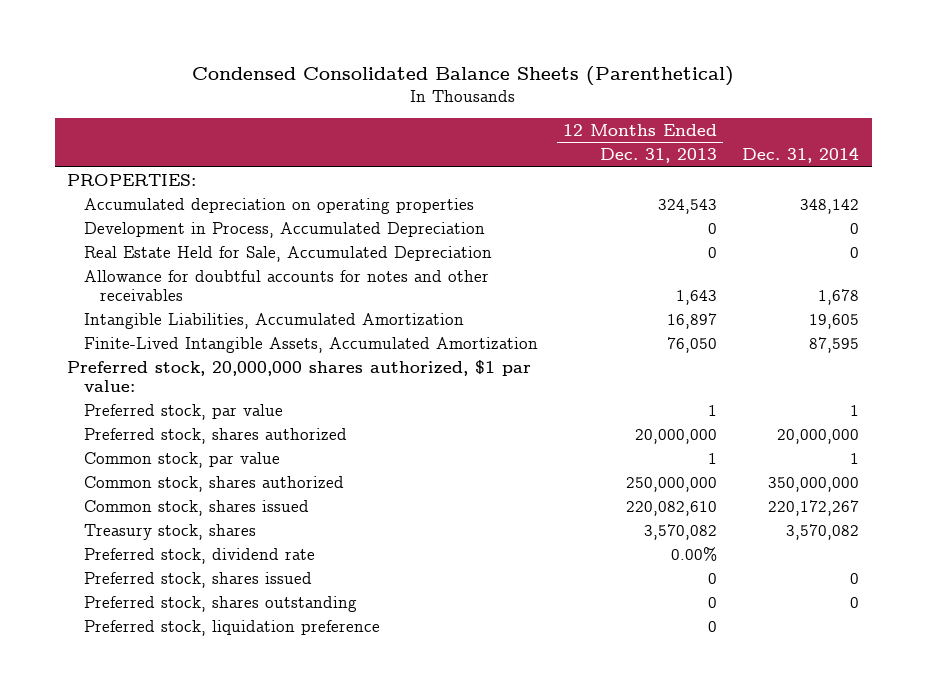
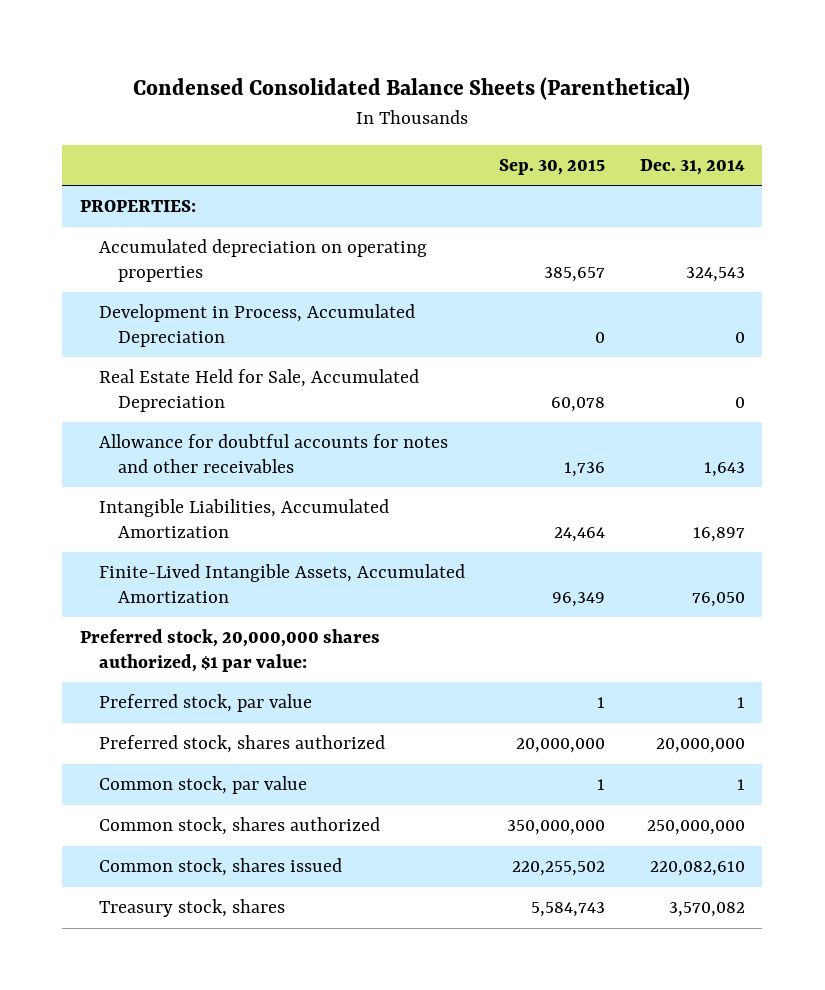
- | 12 Months Ended Dec. 31, 2013 | Dec. 31, 2014
+ | Sep. 30, 2015 | Dec. 31, 2014
- Accumulated depreciation on operating properties | 324,543 | 348,142
+ Accumulated depreciation on operating properties | 385,657 | 324,543
- Allowance for doubtful accounts for notes and other receivables | 1,643 | 1,678
- Intangible Liabilities, Accumulated Amortization | 16,897 | 19,605
- Finite-Lived Intangible Assets, Accumulated Amortization | 76,050 | 87,595
+ Allowance for doubtful accounts for notes and other receivables | 1,736 | 1,643
+ Intangible Liabilities, Accumulated Amortization | 24,464 | 16,897
+ Finite-Lived Intangible Assets, Accumulated Amortization | 96,349 | 76,050
- Common stock, shares authorized | 250,000,000 | 350,000,000
- Common stock, shares issued | 220,082,610 | 220,172,267
+ Common stock, shares authorized | 350,000,000 | 250,000,000
+ Common stock, shares issued | 220,255,502 | 220,082,610
- Preferred stock, dividend rate | 0.00% |
- Preferred stock, shares issued | 0 | 0
- Preferred stock, shares outstanding | 0 | 0
- Preferred stock, liquidation preference | 0 |

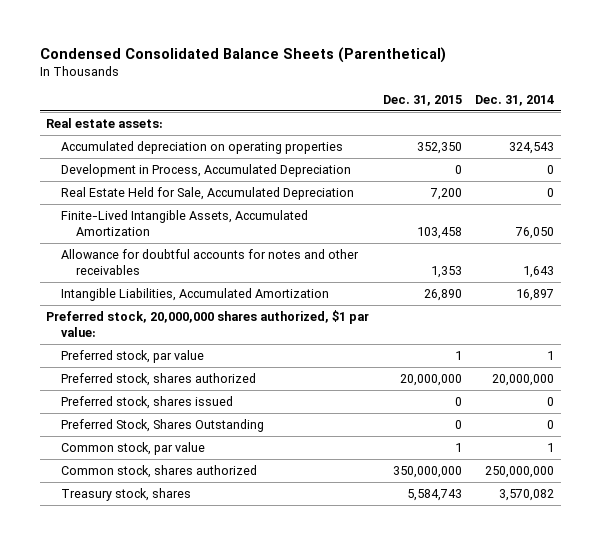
- | Sep. 30, 2015 | Dec. 31, 2014
+ | Dec. 31, 2015 | Dec. 31, 2014
- PROPERTIES:
+ Real estate assets:
moved up: Finite-Lived Intangible Assets, Accumulated Amortization | 103,458 | 76,050
+ Preferred stock, shares issued | 0 | 0
+ Preferred Stock, Shares Outstanding | 0 | 0
- Common stock, shares issued | 220,255,502 | 220,082,610

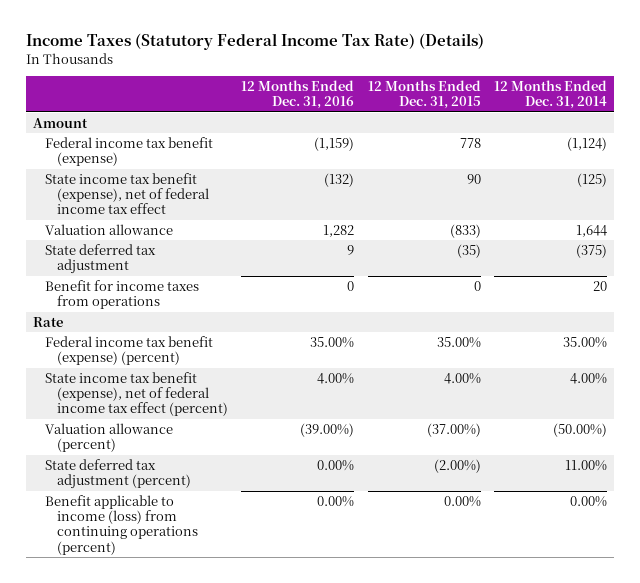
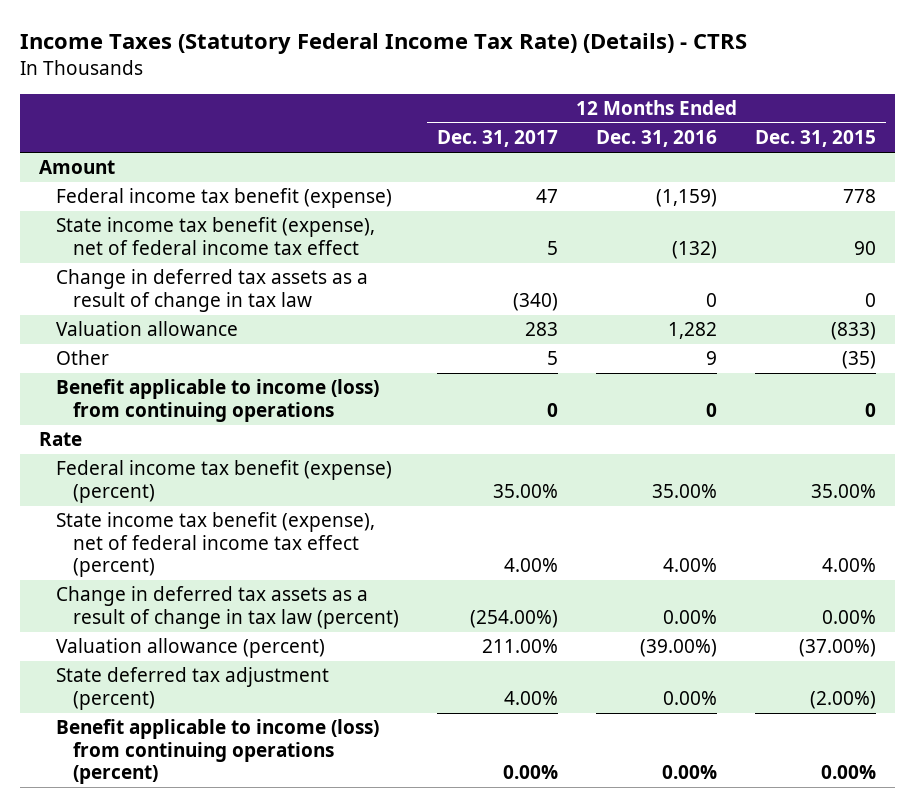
- Income Taxes (Statutory Federal Income Tax Rate) (Details)
+ Income Taxes (Statutory Federal Income Tax Rate) (Details) - CTRS
- | 12 Months Ended Dec. 31, 2016 | 12 Months Ended Dec. 31, 2015 | 12 Months Ended Dec. 31, 2014
+ | 12 Months Ended Dec. 31, 2017 | 12 Months Ended Dec. 31, 2016 | 12 Months Ended Dec. 31, 2015
+ Change in deferred tax assets as a result of change in tax law | (340) | 0 | 0
- State deferred tax adjustment | 9 | (35) | (375)
- Benefit for income taxes from operations | 0 | 0 | 20
+ Other | 5 | 9 | (35)
+ Benefit applicable to income (loss) from continuing operations | 0 | 0 | 0
+ Change in deferred tax assets as a result of change in tax law (percent) | (254.00%) | 0.00% | 0.00%

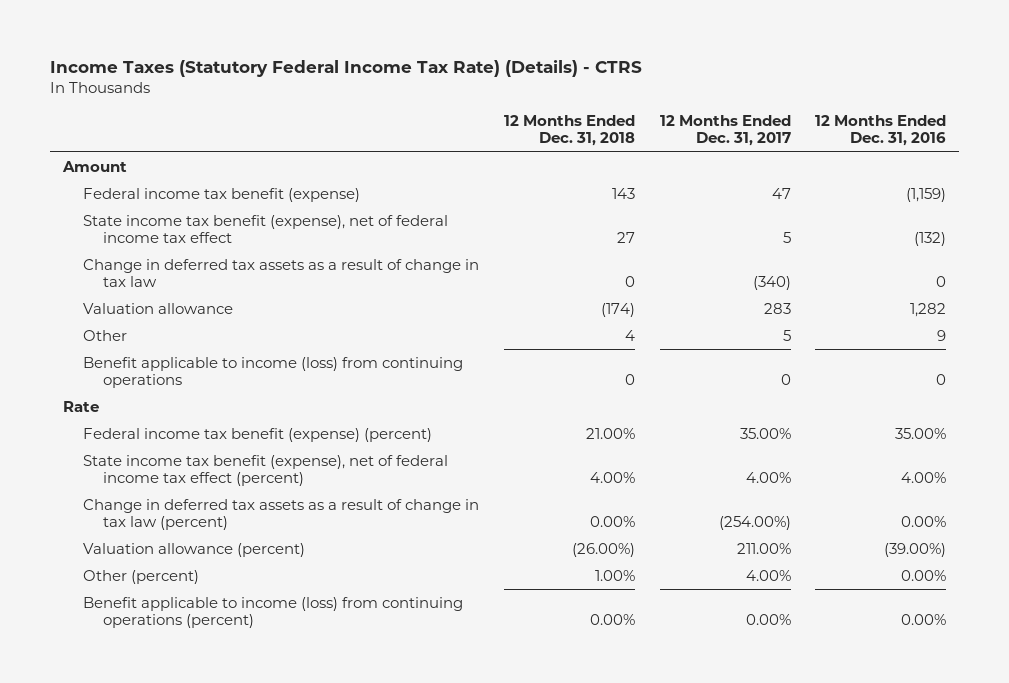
- | 12 Months Ended Dec. 31, 2017 | 12 Months Ended Dec. 31, 2016 | 12 Months Ended Dec. 31, 2015
+ | 12 Months Ended Dec. 31, 2018 | 12 Months Ended Dec. 31, 2017 | 12 Months Ended Dec. 31, 2016
- State deferred tax adjustment (percent) | 4.00% | 0.00% | (2.00%)
+ Other (percent) | 1.00% | 4.00% | 0.00%

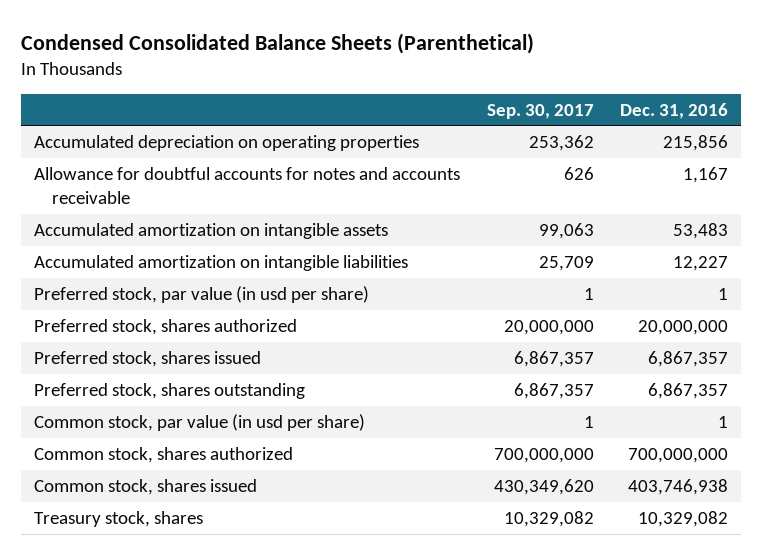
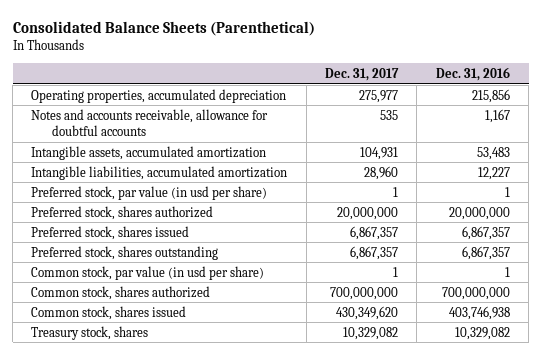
- Condensed Consolidated Balance Sheets (Parenthetical)
+ Consolidated Balance Sheets (Parenthetical)
- | Sep. 30, 2017 | Dec. 31, 2016
+ | Dec. 31, 2017 | Dec. 31, 2016
- Accumulated depreciation on operating properties | 253,362 | 215,856
- Allowance for doubtful accounts for notes and accounts receivable | 626 | 1,167
- Accumulated amortization on intangible assets | 99,063 | 53,483
- Accumulated amortization on intangible liabilities | 25,709 | 12,227
+ Operating properties, accumulated depreciation | 275,977 | 215,856
+ Notes and accounts receivable, allowance for doubtful accounts | 535 | 1,167
+ Intangible assets, accumulated amortization | 104,931 | 53,483
+ Intangible liabilities, accumulated amortization | 28,960 | 12,227

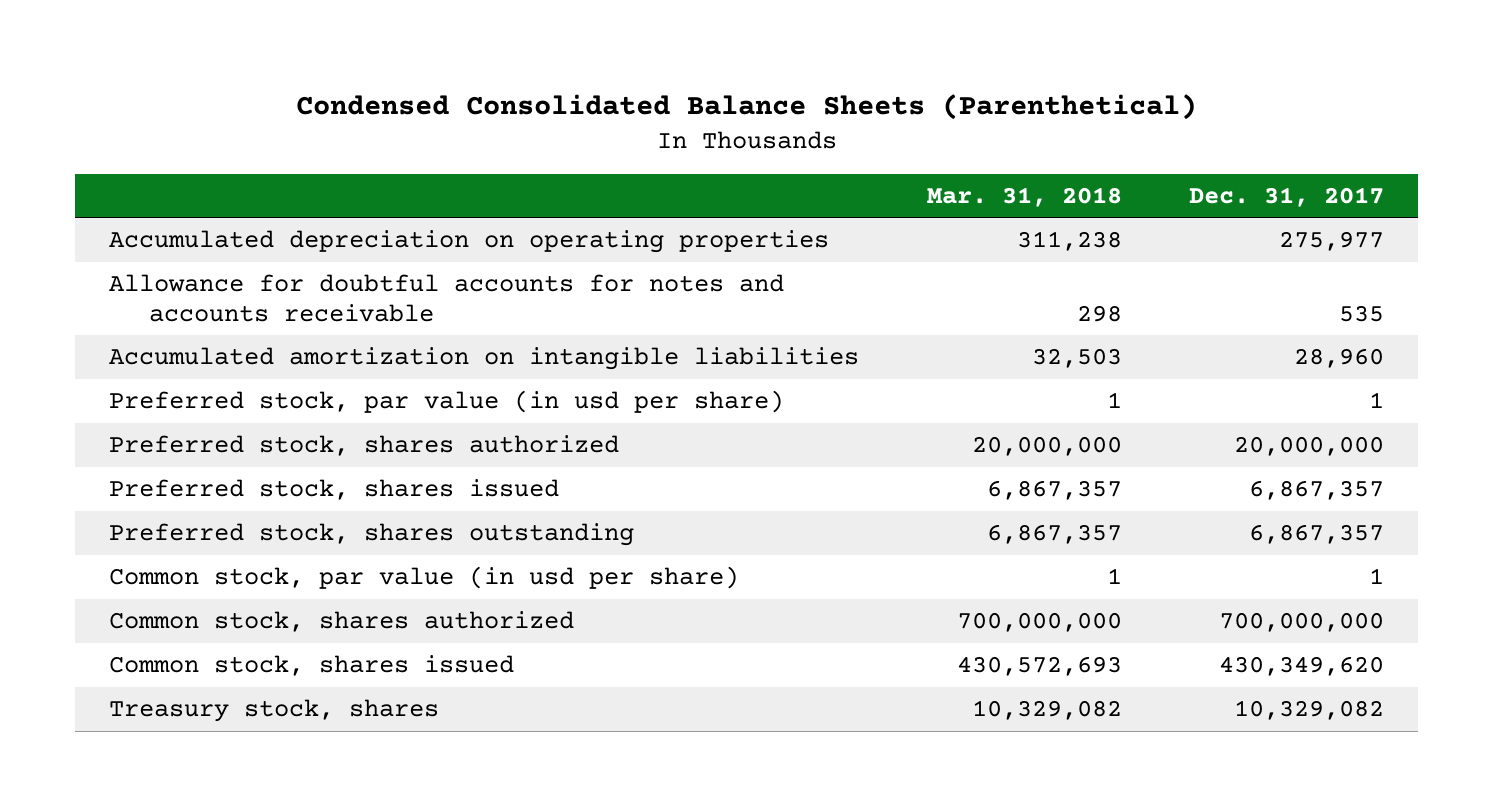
- Consolidated Balance Sheets (Parenthetical)
+ Condensed Consolidated Balance Sheets (Parenthetical)
- | Dec. 31, 2017 | Dec. 31, 2016
+ | Mar. 31, 2018 | Dec. 31, 2017
- Operating properties, accumulated depreciation | 275,977 | 215,856
- Notes and accounts receivable, allowance for doubtful accounts | 535 | 1,167
- Intangible assets, accumulated amortization | 104,931 | 53,483
- Intangible liabilities, accumulated amortization | 28,960 | 12,227
+ Accumulated depreciation on operating properties | 311,238 | 275,977
+ Allowance for doubtful accounts for notes and accounts receivable | 298 | 535
+ Accumulated amortization on intangible liabilities | 32,503 | 28,960

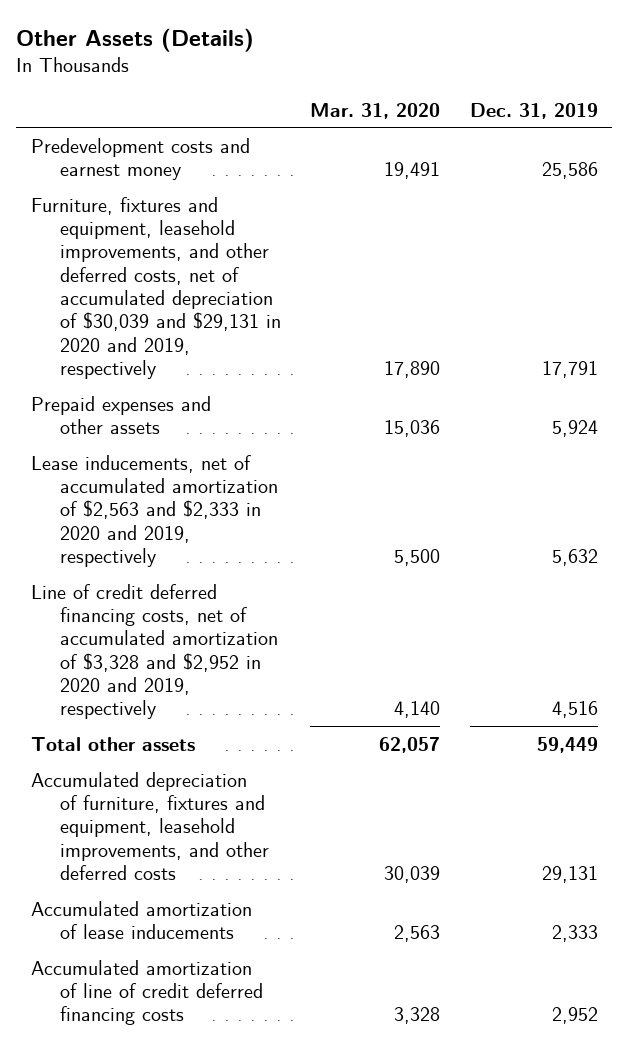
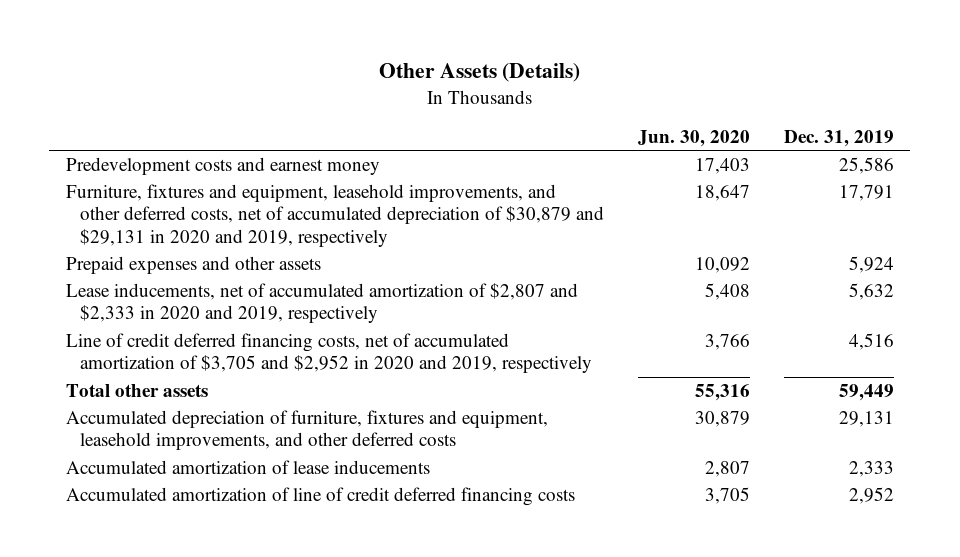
- | Mar. 31, 2020 | Dec. 31, 2019
+ | Jun. 30, 2020 | Dec. 31, 2019
- Furniture, fixtures and equipment, leasehold improvements, and other deferred costs, net of accumulated depreciation of $30,039 and $29,131 in 2020 and 2019, respectively | 17,890 | 17,791
+ Furniture, fixtures and equipment, leasehold improvements, and other deferred costs, net of accumulated depreciation of $30,879 and $29,131 in 2020 and 2019, respectively | 18,647 | 17,791
- Lease inducements, net of accumulated amortization of $2,563 and $2,333 in 2020 and 2019, respectively | 5,500 | 5,632
- Line of credit deferred financing costs, net of accumulated amortization of $3,328 and $2,952 in 2020 and 2019, respectively | 4,140 | 4,516
+ Lease inducements, net of accumulated amortization of $2,807 and $2,333 in 2020 and 2019, respectively | 5,408 | 5,632
+ Line of credit deferred financing costs, net of accumulated amortization of $3,705 and $2,952 in 2020 and 2019, respectively | 3,766 | 4,516

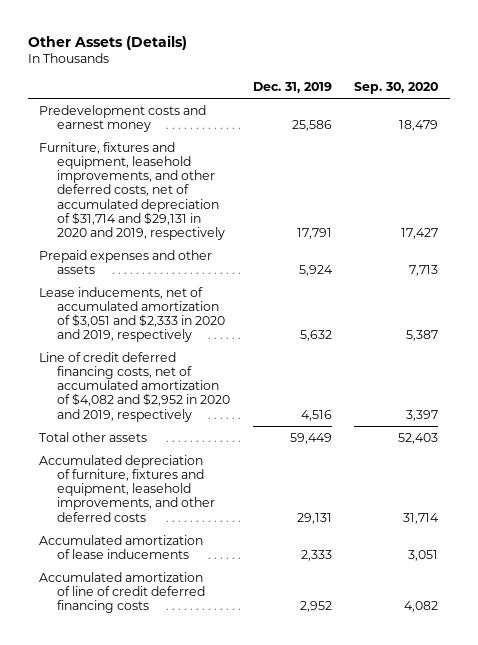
- | Jun. 30, 2020 | Dec. 31, 2019
+ | Dec. 31, 2019 | Sep. 30, 2020
- Furniture, fixtures and equipment, leasehold improvements, and other deferred costs, net of accumulated depreciation of $30,879 and $29,131 in 2020 and 2019, respectively | 18,647 | 17,791
+ Furniture, fixtures and equipment, leasehold improvements, and other deferred costs, net of accumulated depreciation of $31,714 and $29,131 in 2020 and 2019, respectively | 17,791 | 17,427
- Lease inducements, net of accumulated amortization of $2,807 and $2,333 in 2020 and 2019, respectively | 5,408 | 5,632
- Line of credit deferred financing costs, net of accumulated amortization of $3,705 and $2,952 in 2020 and 2019, respectively | 3,766 | 4,516
+ Lease inducements, net of accumulated amortization of $3,051 and $2,333 in 2020 and 2019, respectively | 5,632 | 5,387
+ Line of credit deferred financing costs, net of accumulated amortization of $4,082 and $2,952 in 2020 and 2019, respectively | 4,516 | 3,397

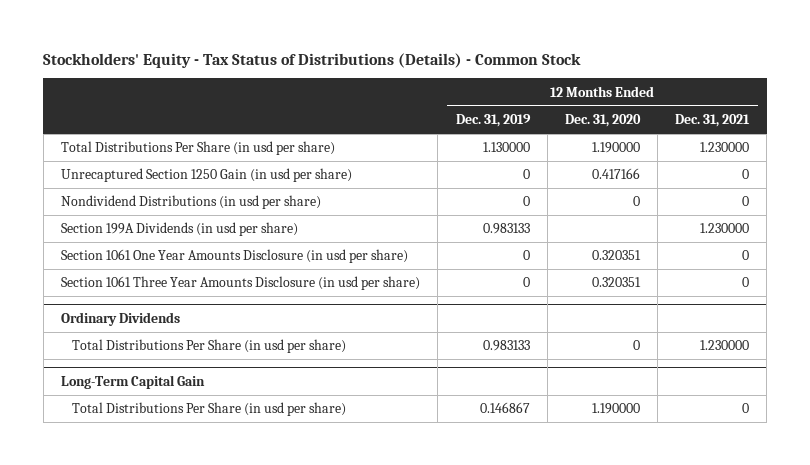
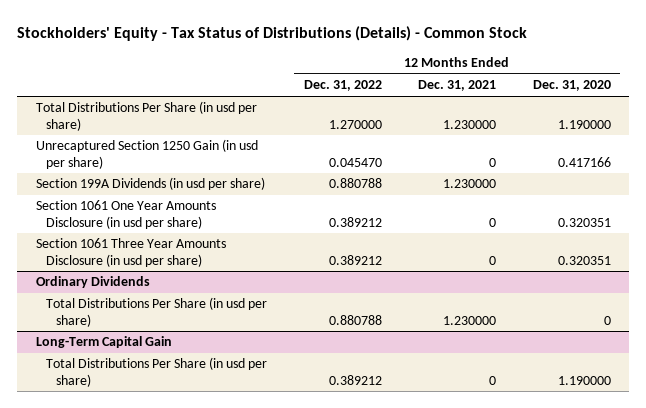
- | 12 Months Ended Dec. 31, 2019 | 12 Months Ended Dec. 31, 2020 | 12 Months Ended Dec. 31, 2021
+ | 12 Months Ended Dec. 31, 2022 | 12 Months Ended Dec. 31, 2021 | 12 Months Ended Dec. 31, 2020
- Nondividend Distributions (in usd per share) | 0 | 0 | 0

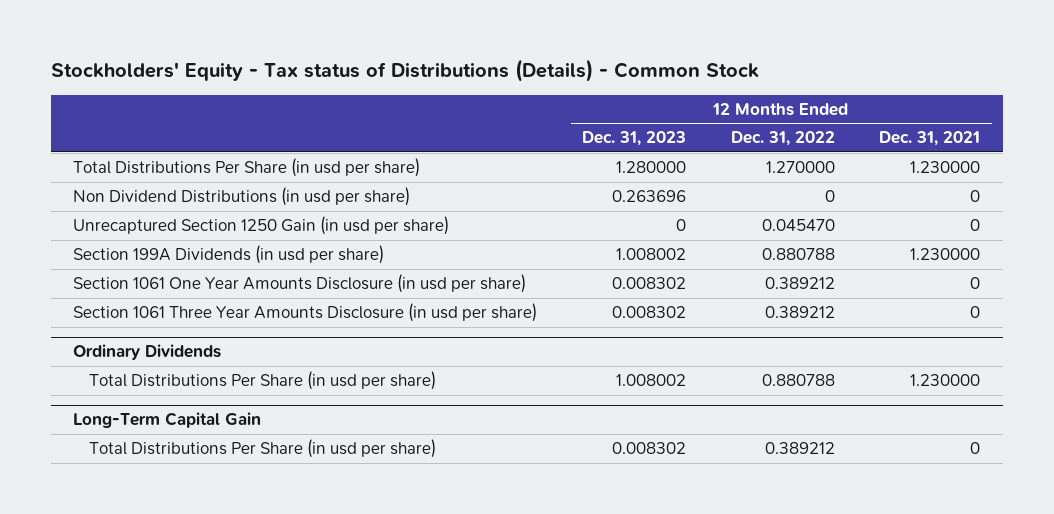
- Stockholders' Equity - Tax Status of Distributions (Details) - Common Stock
+ Stockholders' Equity - Tax status of Distributions (Details) - Common Stock
- | 12 Months Ended Dec. 31, 2022 | 12 Months Ended Dec. 31, 2021 | 12 Months Ended Dec. 31, 2020
+ | 12 Months Ended Dec. 31, 2023 | 12 Months Ended Dec. 31, 2022 | 12 Months Ended Dec. 31, 2021
+ Non Dividend Distributions (in usd per share) | 0.263696 | 0 | 0

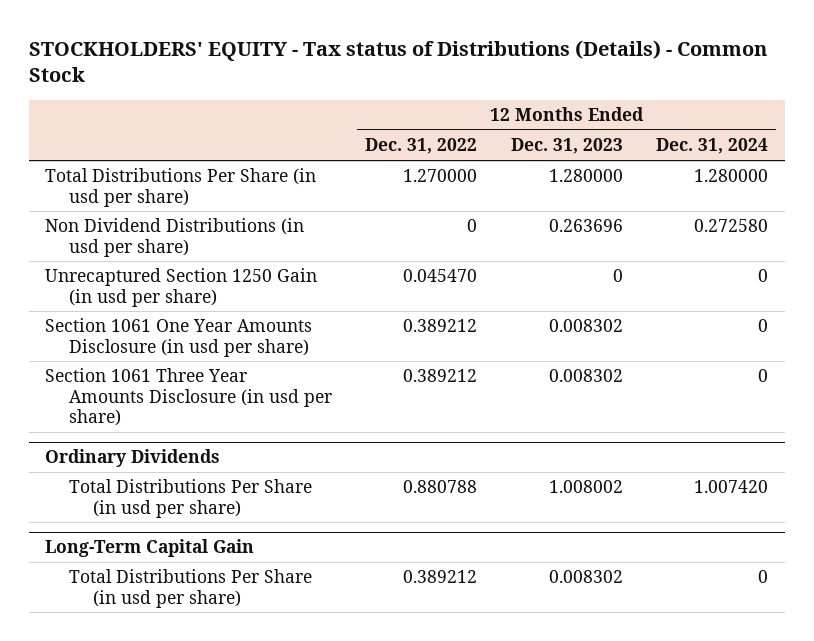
- Stockholders' Equity - Tax status of Distributions (Details) - Common Stock
+ STOCKHOLDERS' EQUITY - Tax status of Distributions (Details) - Common Stock
- | 12 Months Ended Dec. 31, 2023 | 12 Months Ended Dec. 31, 2022 | 12 Months Ended Dec. 31, 2021
+ | 12 Months Ended Dec. 31, 2022 | 12 Months Ended Dec. 31, 2023 | 12 Months Ended Dec. 31, 2024
- Section 199A Dividends (in usd per share) | 1.008002 | 0.880788 | 1.230000

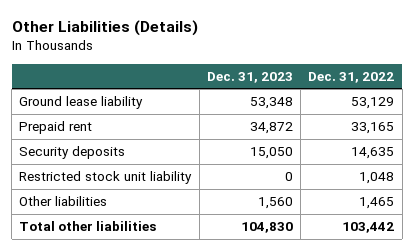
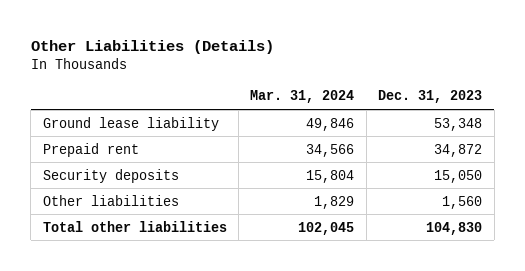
- | Dec. 31, 2023 | Dec. 31, 2022
+ | Mar. 31, 2024 | Dec. 31, 2023
- Restricted stock unit liability | 0 | 1,048

